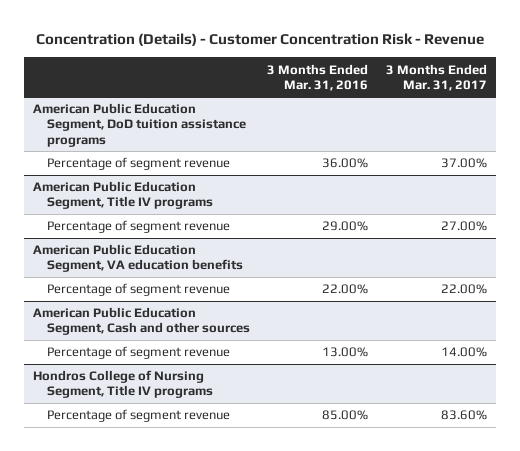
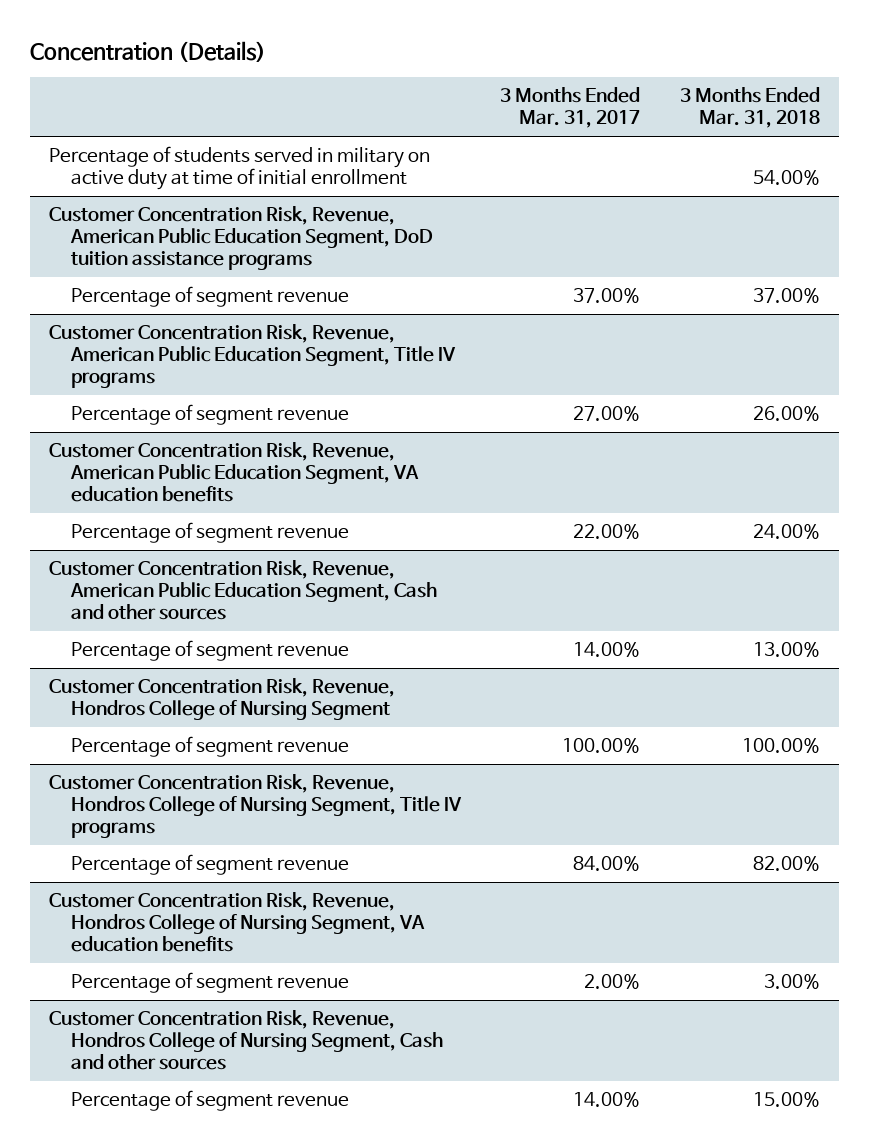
- Concentration (Details) - Customer Concentration Risk - Revenue
+ Concentration (Details)
- | 3 Months Ended Mar. 31, 2016 | 3 Months Ended Mar. 31, 2017
+ | 3 Months Ended Mar. 31, 2017 | 3 Months Ended Mar. 31, 2018
- American Public Education Segment, DoD tuition assistance programs
+ Percentage of students served in military on active duty at time of initial enrollment | | 54.00%
+ Customer Concentration Risk, Revenue, American Public Education Segment, DoD tuition assistance programs
- American Public Education Segment, Title IV programs
+ Customer Concentration Risk, Revenue, American Public Education Segment, Title IV programs
- American Public Education Segment, VA education benefits
+ Customer Concentration Risk, Revenue, American Public Education Segment, VA education benefits
- American Public Education Segment, Cash and other sources
+ Customer Concentration Risk, Revenue, American Public Education Segment, Cash and other sources
- Hondros College of Nursing Segment, Title IV programs
- Percentage of segment revenue | 85.00% | 83.60%
+ Customer Concentration Risk, Revenue, Hondros College of Nursing Segment
+ Percentage of segment revenue | 100.00% | 100.00%
+ Customer Concentration Risk, Revenue, Hondros College of Nursing Segment, Title IV programs
+ Percentage of segment revenue | 84.00% | 82.00%
+ Customer Concentration Risk, Revenue, Hondros College of Nursing Segment, VA education benefits
+ Percentage of segment revenue | 2.00% | 3.00%
+ Customer Concentration Risk, Revenue, Hondros College of Nursing Segment, Cash and other sources
+ Percentage of segment revenue | 14.00% | 15.00%

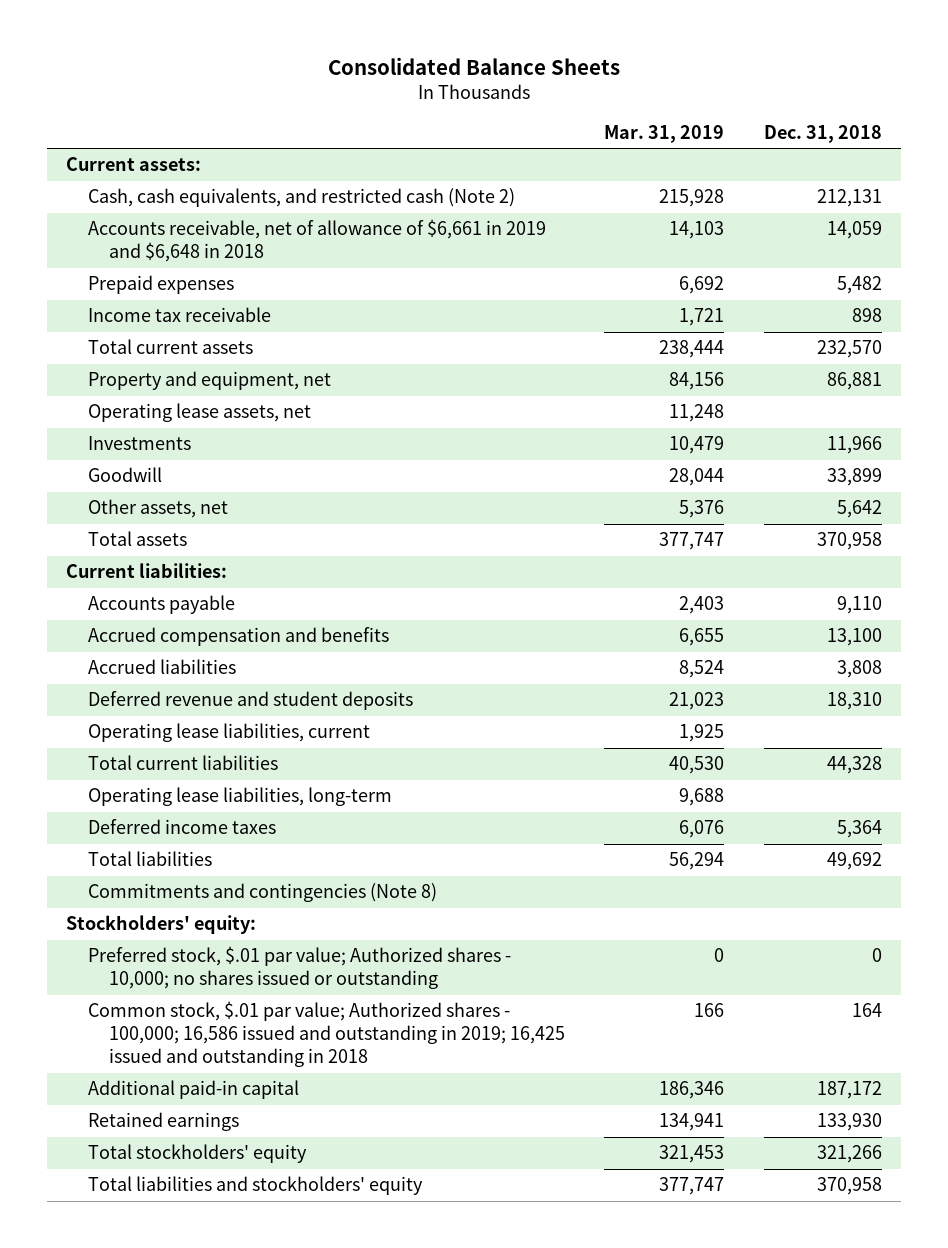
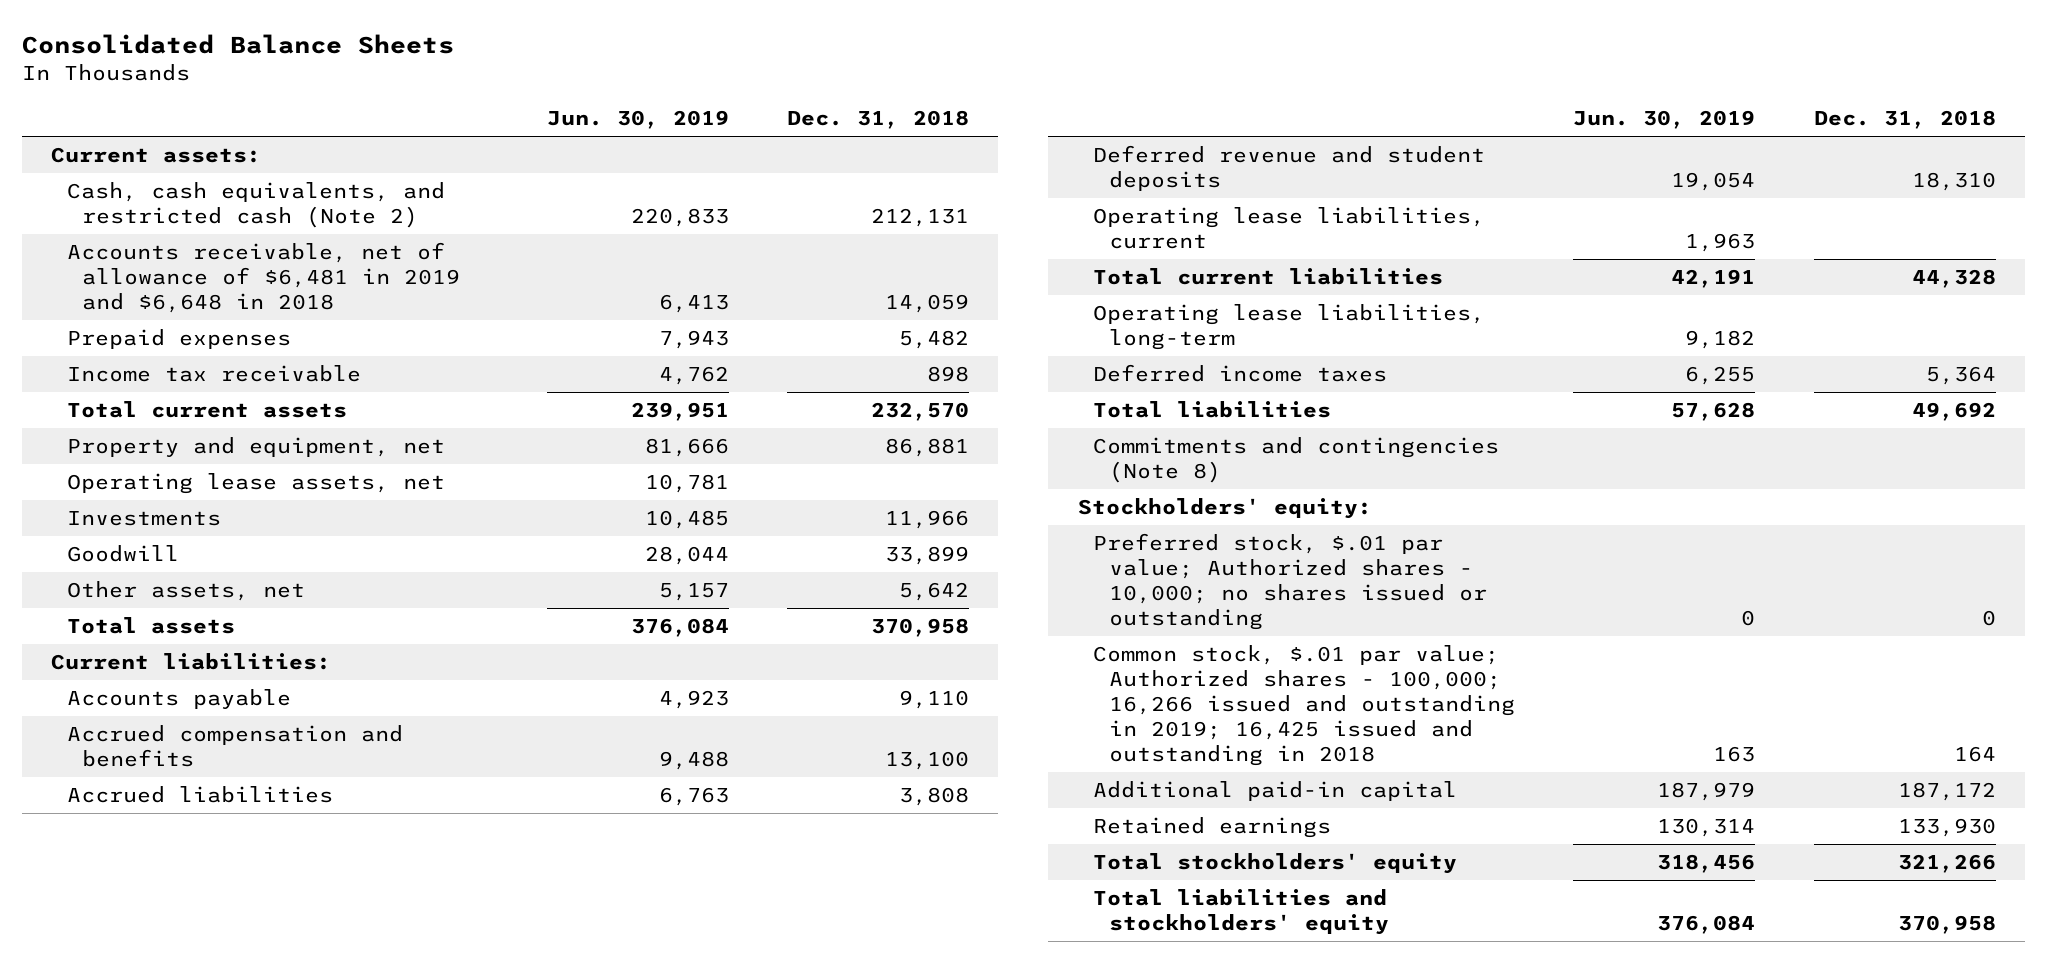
- | Mar. 31, 2019 | Dec. 31, 2018
+ | Jun. 30, 2019 | Dec. 31, 2018
- Accounts receivable, net of allowance of $6,661 in 2019 and $6,648 in 2018 | 14,103 | 14,059
+ Accounts receivable, net of allowance of $6,481 in 2019 and $6,648 in 2018 | 6,413 | 14,059
- Common stock, $.01 par value; Authorized shares - 100,000; 16,586 issued and outstanding in 2019; 16,425 issued and outstanding in 2018 | 166 | 164
+ Common stock, $.01 par value; Authorized shares - 100,000; 16,266 issued and outstanding in 2019; 16,425 issued and outstanding in 2018 | 163 | 164

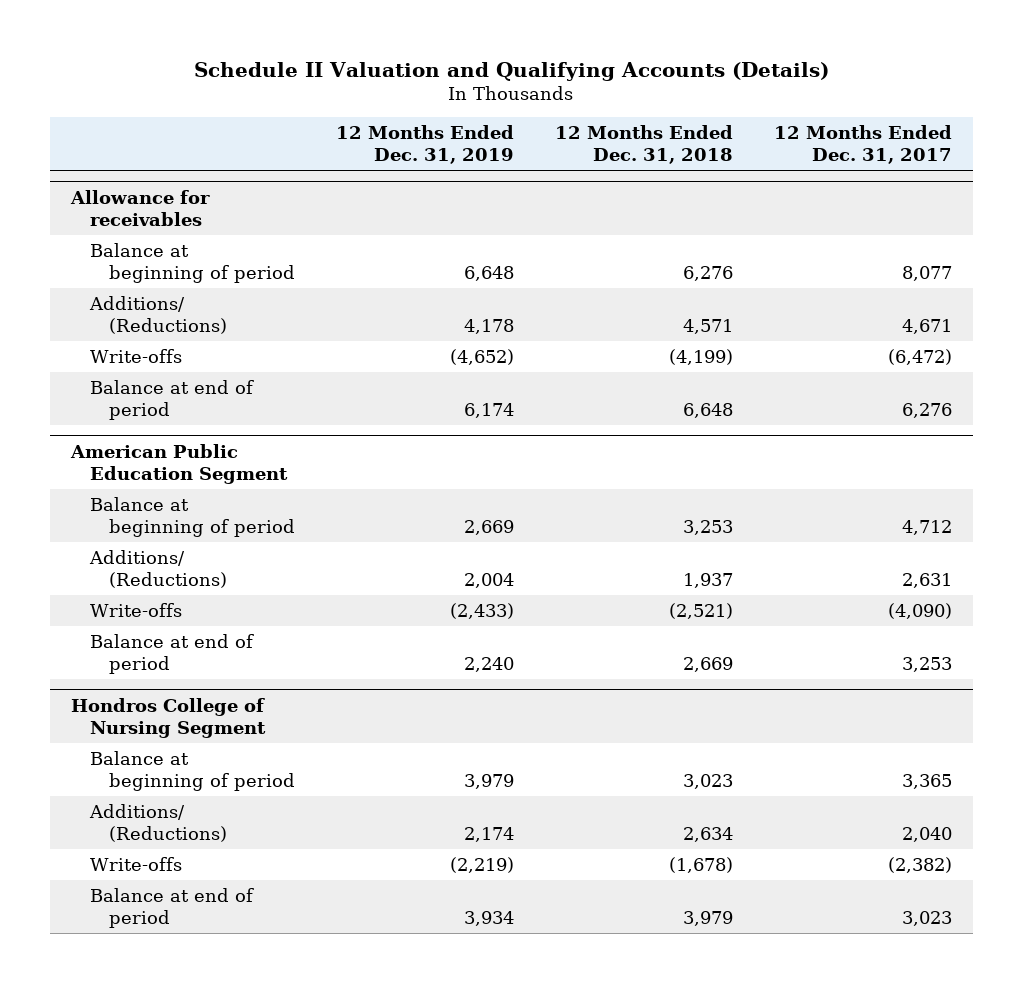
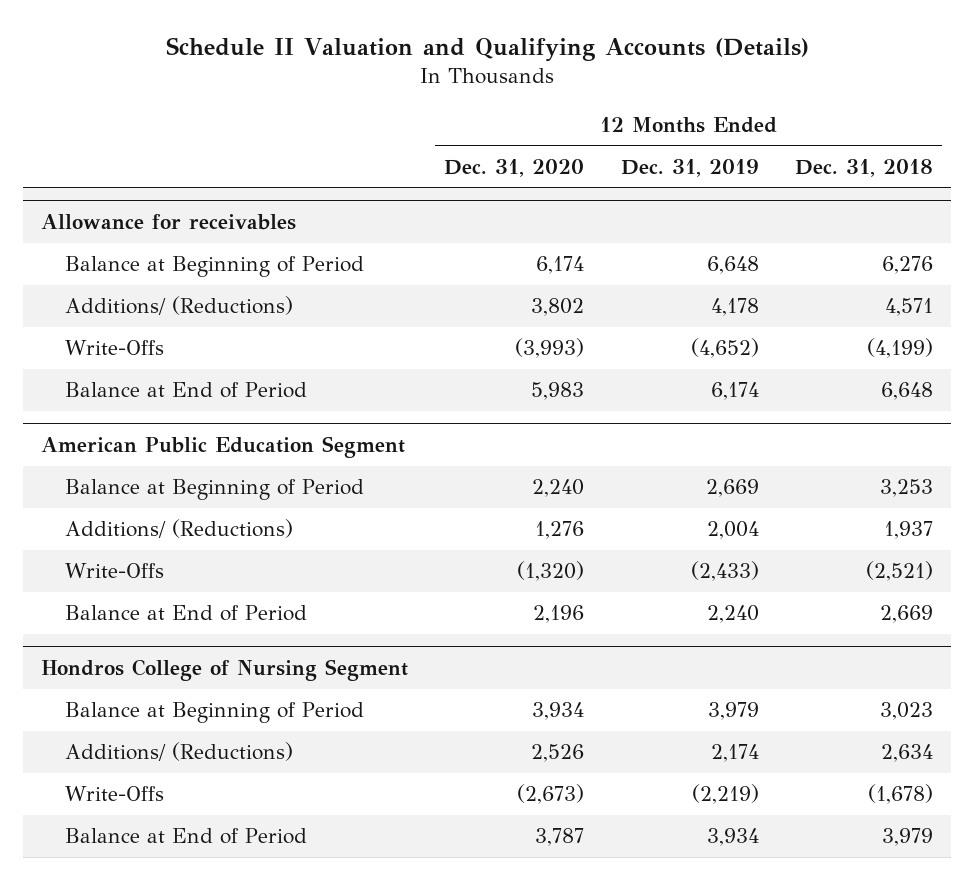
- | 12 Months Ended Dec. 31, 2019 | 12 Months Ended Dec. 31, 2018 | 12 Months Ended Dec. 31, 2017
+ | 12 Months Ended Dec. 31, 2020 | 12 Months Ended Dec. 31, 2019 | 12 Months Ended Dec. 31, 2018
@ Allowance for receivables
- Balance at beginning of period | 6,648 | 6,276 | 8,077
+ Balance at Beginning of Period | 6,174 | 6,648 | 6,276
- Write-offs | (4,652) | (4,199) | (6,472)
- Balance at end of period | 6,174 | 6,648 | 6,276
+ Write-Offs | (3,993) | (4,652) | (4,199)
+ Balance at End of Period | 5,983 | 6,174 | 6,648
@ American Public Education Segment
- Balance at beginning of period | 2,669 | 3,253 | 4,712
+ Balance at Beginning of Period | 2,240 | 2,669 | 3,253
- Write-offs | (2,433) | (2,521) | (4,090)
- Balance at end of period | 2,240 | 2,669 | 3,253
+ Write-Offs | (1,320) | (2,433) | (2,521)
+ Balance at End of Period | 2,196 | 2,240 | 2,669
@ Hondros College of Nursing Segment
- Balance at beginning of period | 3,979 | 3,023 | 3,365
+ Balance at Beginning of Period | 3,934 | 3,979 | 3,023
- Write-offs | (2,219) | (1,678) | (2,382)
- Balance at end of period | 3,934 | 3,979 | 3,023
+ Write-Offs | (2,673) | (2,219) | (1,678)
+ Balance at End of Period | 3,787 | 3,934 | 3,979

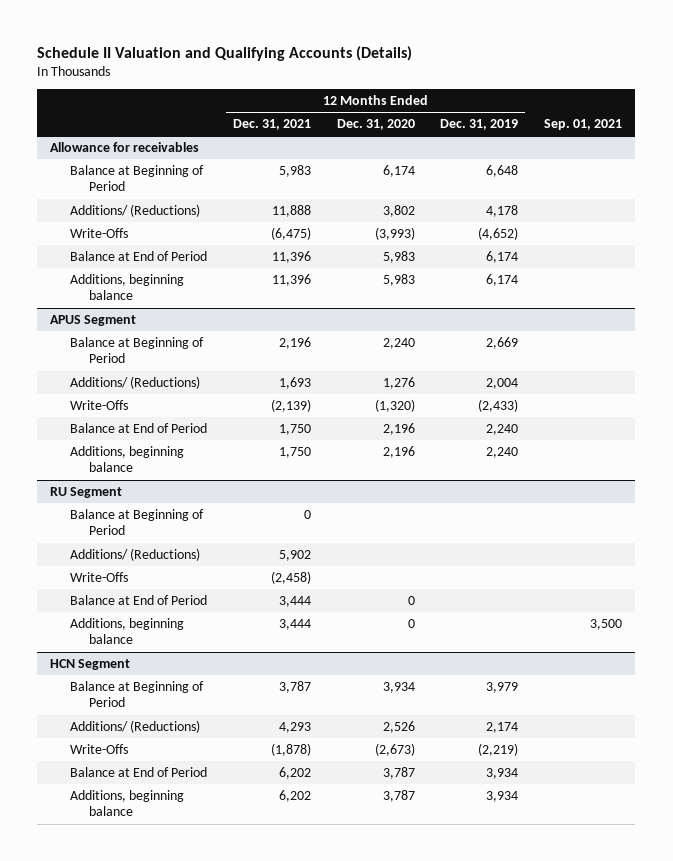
- | 12 Months Ended Dec. 31, 2020 | 12 Months Ended Dec. 31, 2019 | 12 Months Ended Dec. 31, 2018
+ | 12 Months Ended Dec. 31, 2021 | 12 Months Ended Dec. 31, 2020 | 12 Months Ended Dec. 31, 2019 | Sep. 01, 2021
- American Public Education Segment
@ Allowance for receivables
+ Additions, beginning balance | 11,396 | 5,983 | 6,174 |
+ APUS Segment
- Hondros College of Nursing Segment
+ Additions, beginning balance | 1,750 | 2,196 | 2,240 |
+ RU Segment
+ Balance at Beginning of Period | 0 | | |
+ Additions/ (Reductions) | 5,902 | | |
+ Write-Offs | (2,458) | | |
+ Balance at End of Period | 3,444 | 0 | |
+ Additions, beginning balance | 3,444 | 0 | | 3,500
+ HCN Segment
+ Additions, beginning balance | 6,202 | 3,787 | 3,934 |

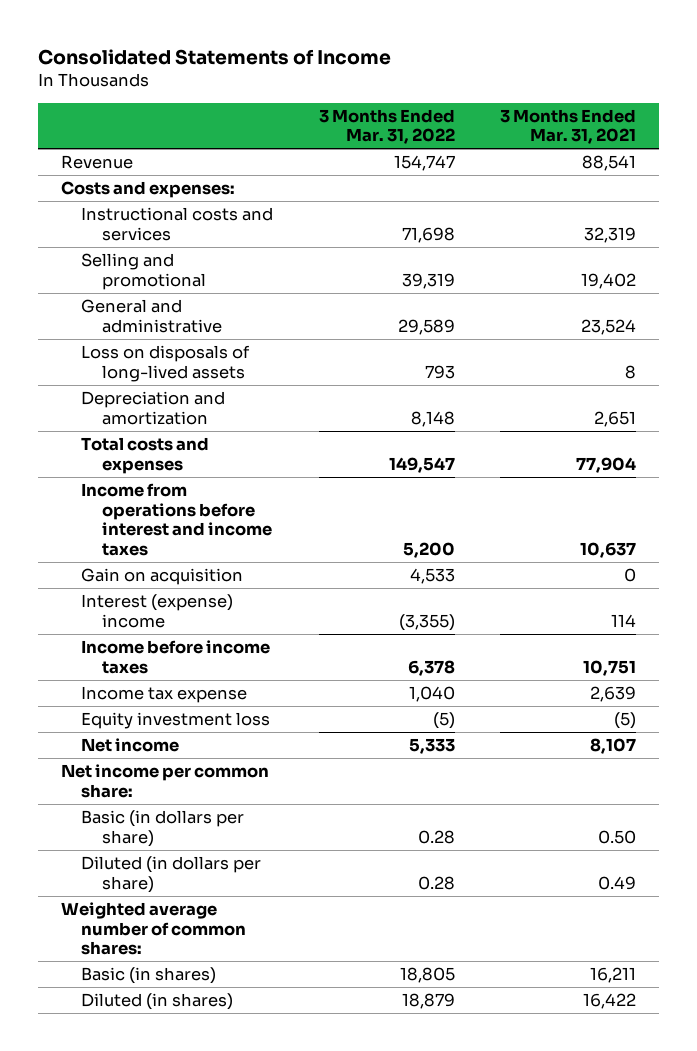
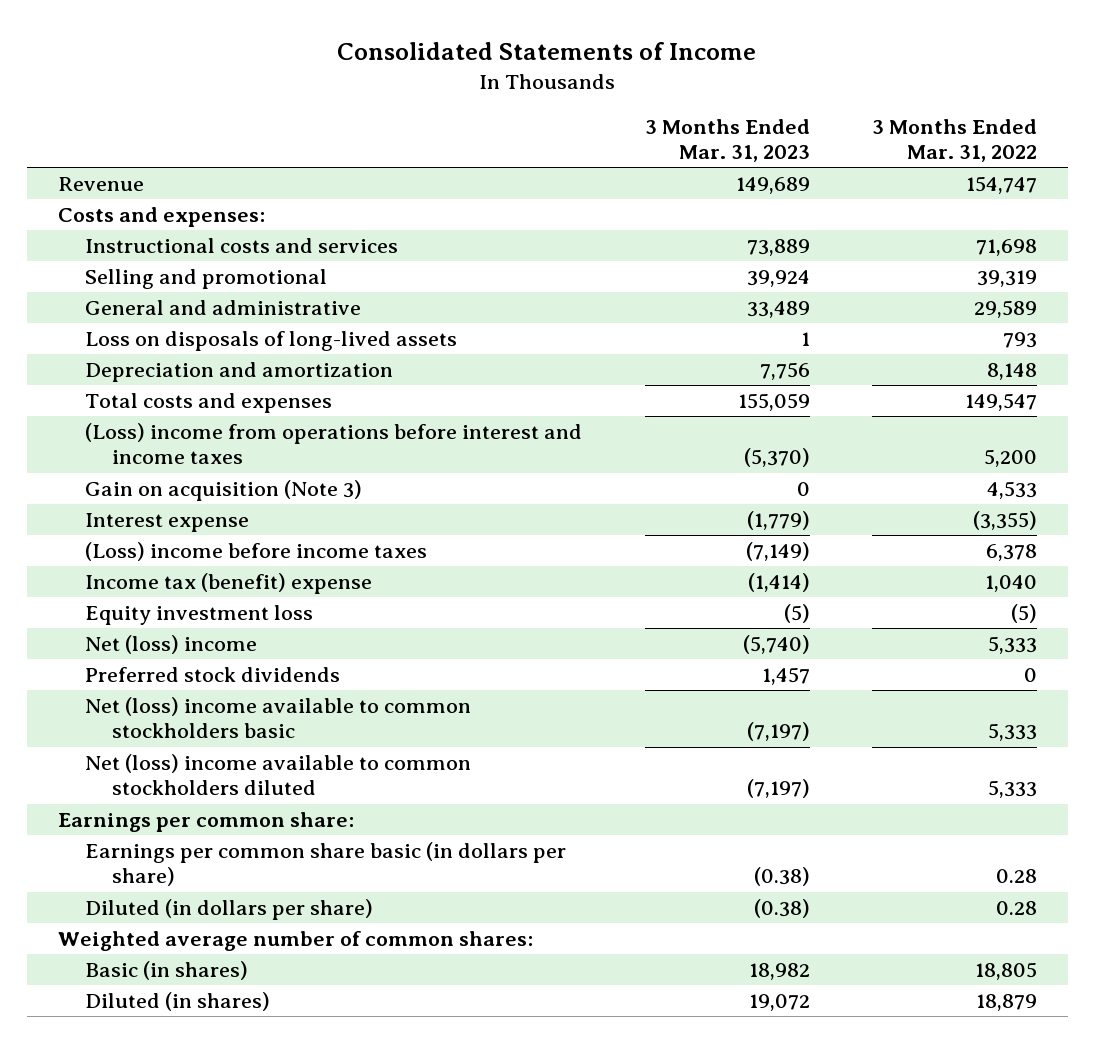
- | 3 Months Ended Mar. 31, 2022 | 3 Months Ended Mar. 31, 2021
+ | 3 Months Ended Mar. 31, 2023 | 3 Months Ended Mar. 31, 2022
- Income from operations before interest and income taxes | 5,200 | 10,637
- Gain on acquisition | 4,533 | 0
- Interest (expense) income | (3,355) | 114
- Income before income taxes | 6,378 | 10,751
- Income tax expense | 1,040 | 2,639
+ (Loss) income from operations before interest and income taxes | (5,370) | 5,200
+ Gain on acquisition (Note 3) | 0 | 4,533
+ Interest expense | (1,779) | (3,355)
+ (Loss) income before income taxes | (7,149) | 6,378
+ Income tax (benefit) expense | (1,414) | 1,040
- Net income | 5,333 | 8,107
- Net income per common share:
- Basic (in dollars per share) | 0.28 | 0.50
+ Net (loss) income | (5,740) | 5,333
+ Preferred stock dividends | 1,457 | 0
+ Net (loss) income available to common stockholders basic | (7,197) | 5,333
+ Net (loss) income available to common stockholders diluted | (7,197) | 5,333
+ Earnings per common share:
+ Earnings per common share basic (in dollars per share) | (0.38) | 0.28

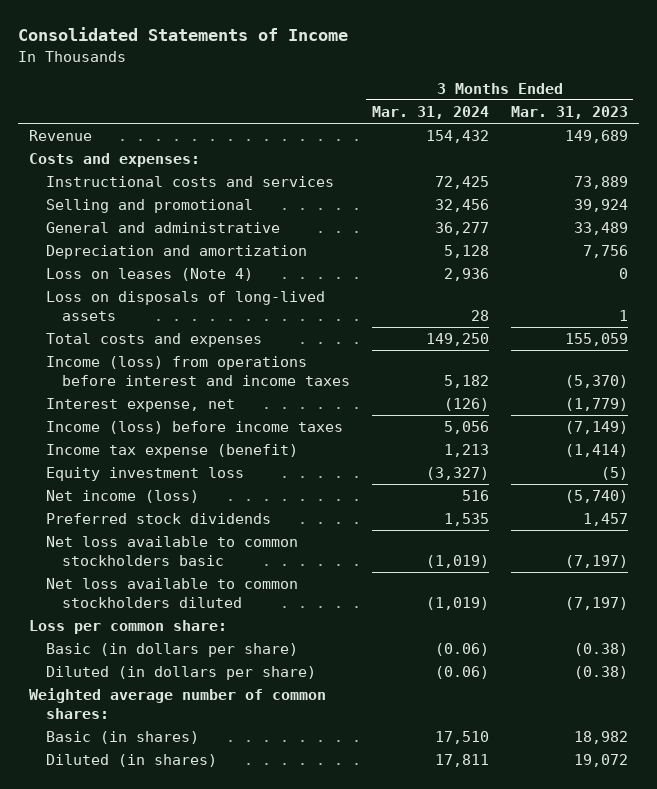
- | 3 Months Ended Mar. 31, 2023 | 3 Months Ended Mar. 31, 2022
+ | 3 Months Ended Mar. 31, 2024 | 3 Months Ended Mar. 31, 2023
+ Loss on leases (Note 4) | 2,936 | 0
moved down: Loss on disposals of long-lived assets | 28 | 1
- (Loss) income from operations before interest and income taxes | (5,370) | 5,200
- Gain on acquisition (Note 3) | 0 | 4,533
- Interest expense | (1,779) | (3,355)
- (Loss) income before income taxes | (7,149) | 6,378
- Income tax (benefit) expense | (1,414) | 1,040
+ Income (loss) from operations before interest and income taxes | 5,182 | (5,370)
+ Interest expense, net | (126) | (1,779)
+ Income (loss) before income taxes | 5,056 | (7,149)
+ Income tax expense (benefit) | 1,213 | (1,414)
- Net (loss) income | (5,740) | 5,333
+ Net income (loss) | 516 | (5,740)
- Net (loss) income available to common stockholders basic | (7,197) | 5,333
- Net (loss) income available to common stockholders diluted | (7,197) | 5,333
- Earnings per common share:
- Earnings per common share basic (in dollars per share) | (0.38) | 0.28
+ Net loss available to common stockholders basic | (1,019) | (7,197)
+ Net loss available to common stockholders diluted | (1,019) | (7,197)
+ Loss per common share:
+ Basic (in dollars per share) | (0.06) | (0.38)

